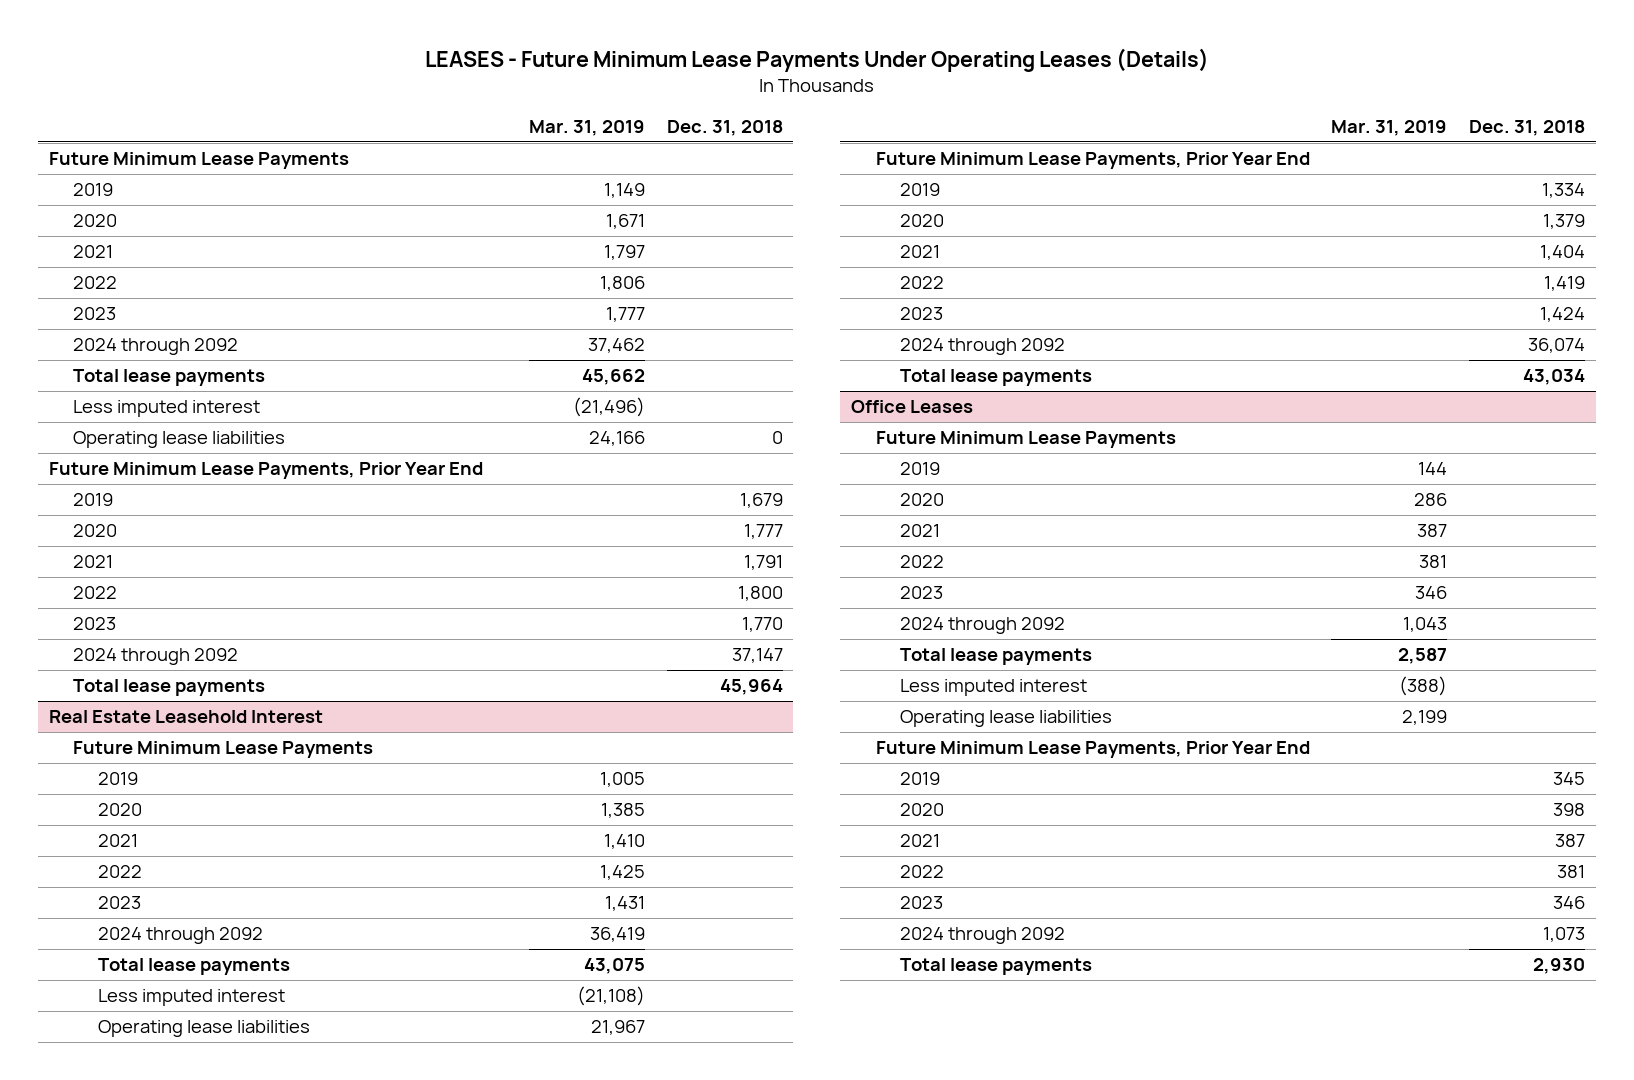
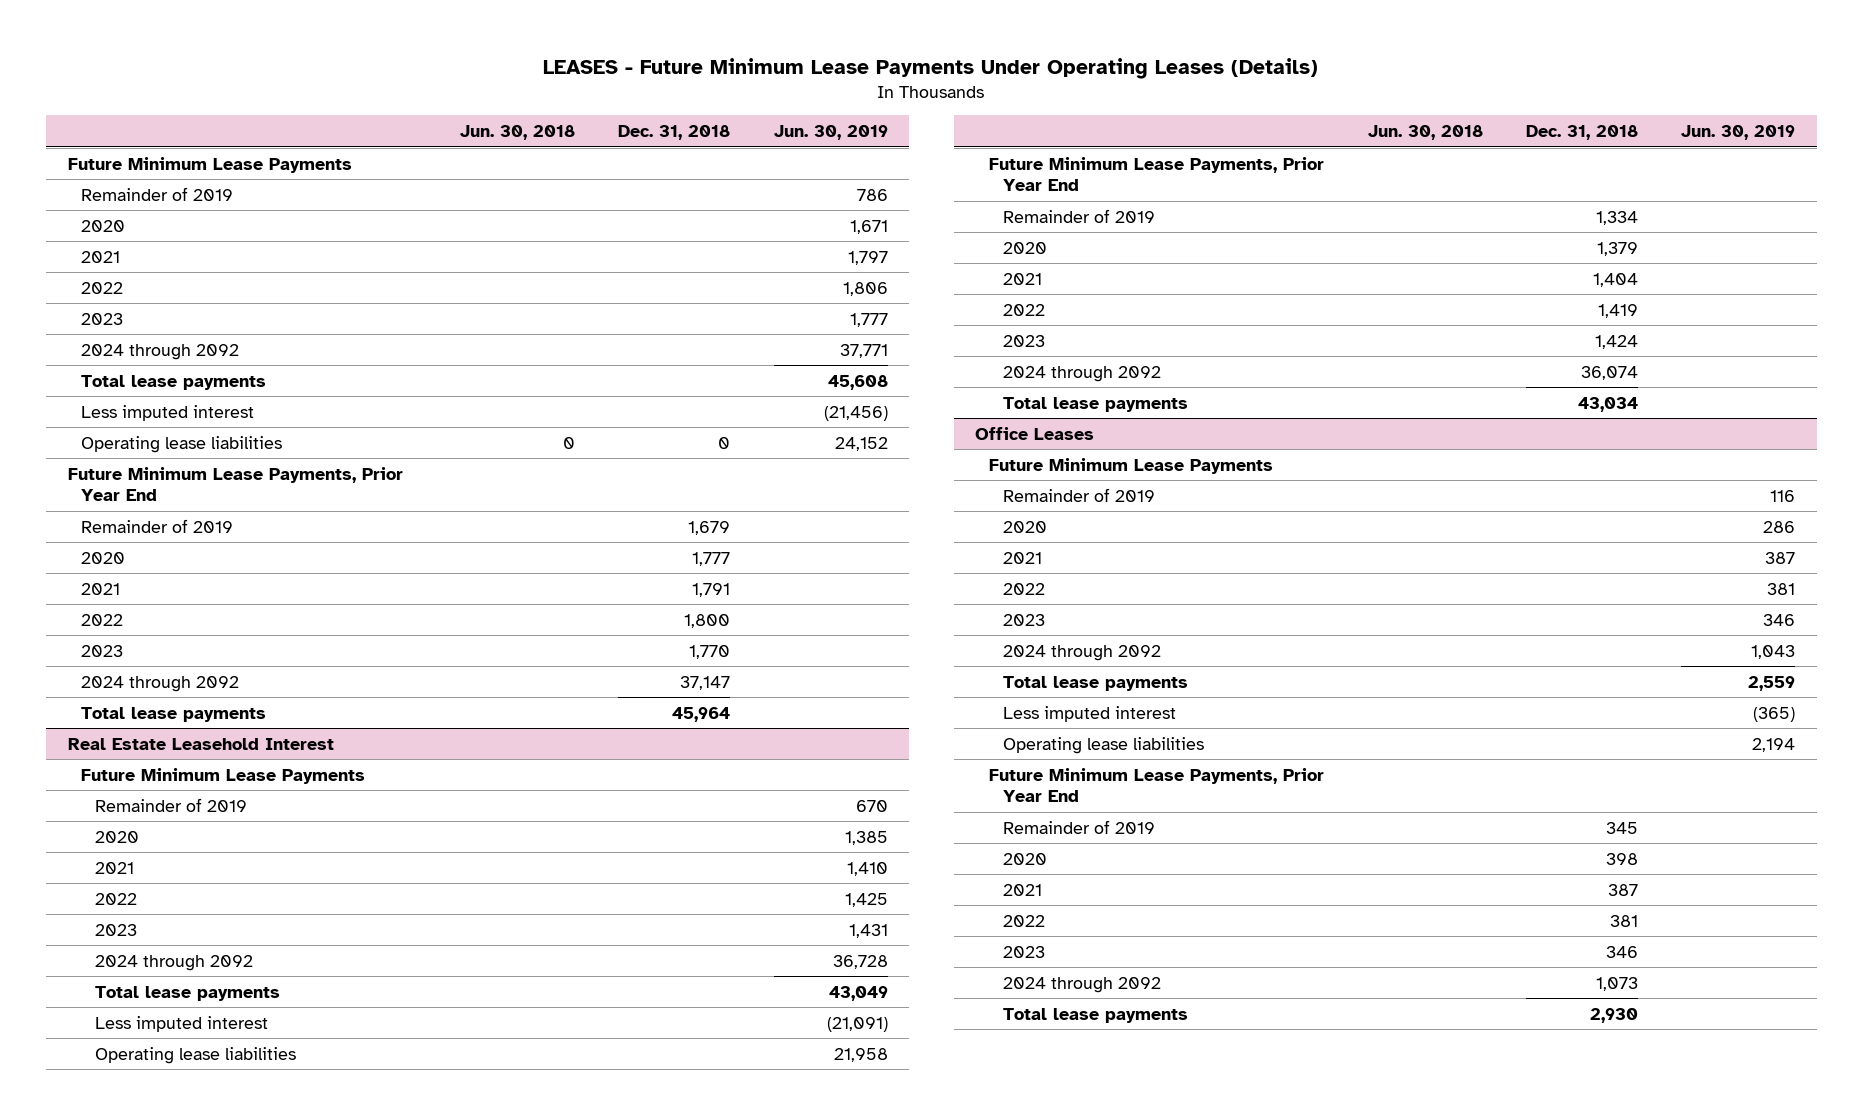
- | Mar. 31, 2019 | Dec. 31, 2018
+ | Jun. 30, 2018 | Dec. 31, 2018 | Jun. 30, 2019
- 2019 | 1,149 |
+ Remainder of 2019 | | | 786
- 2019 | | 1,679
+ Remainder of 2019 | | 1,679 |
@ Real Estate Leasehold Interest
- 2019 | 1,005 |
+ Remainder of 2019 | | | 670
- 2019 | | 1,334
+ Remainder of 2019 | | 1,334 |
@ Office Leases
- 2019 | 144 |
+ Remainder of 2019 | | | 116
- 2019 | | 345
+ Remainder of 2019 | | 345 |

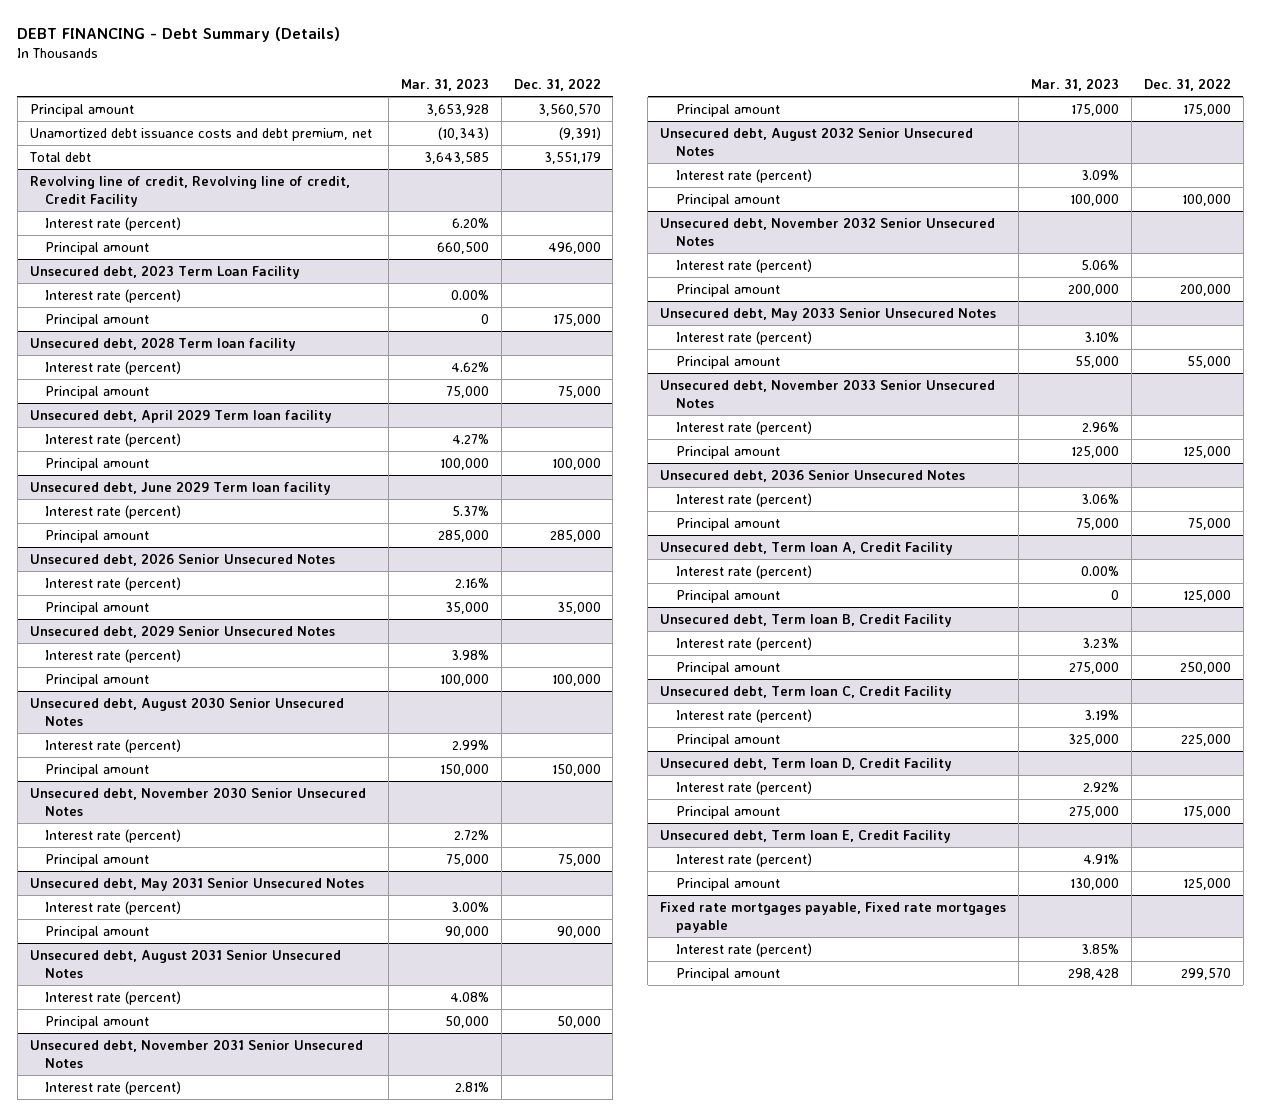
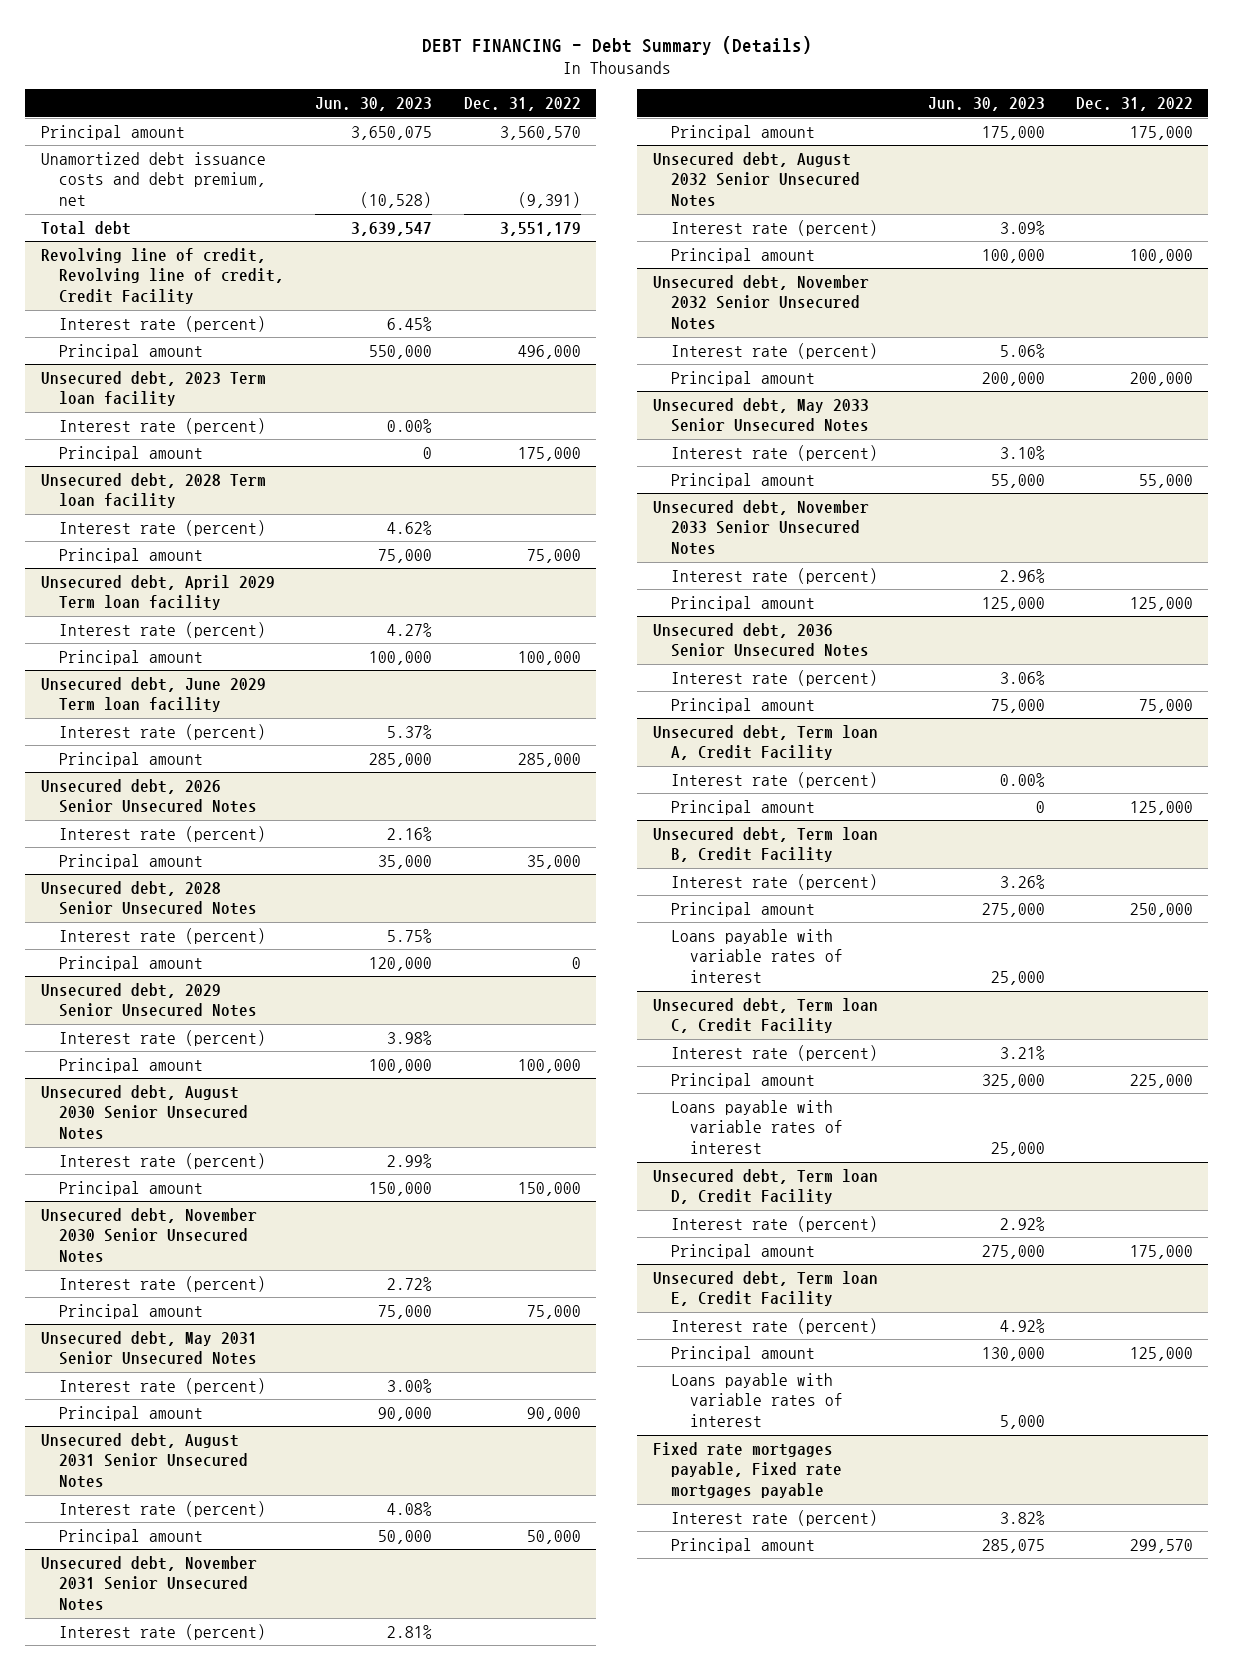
- | Mar. 31, 2023 | Dec. 31, 2022
+ | Jun. 30, 2023 | Dec. 31, 2022
- Unsecured debt, 2023 Term Loan Facility
+ Unsecured debt, 2023 Term loan facility
+ Unsecured debt, 2028 Senior Unsecured Notes
+ Interest rate (percent) | 5.75% |
+ Principal amount | 120,000 | 0
@ Unsecured debt, Term loan B, Credit Facility
+ Loans payable with variable rates of interest | 25,000 |
@ Unsecured debt, Term loan C, Credit Facility
+ Loans payable with variable rates of interest | 25,000 |
@ Unsecured debt, Term loan E, Credit Facility
+ Loans payable with variable rates of interest | 5,000 |

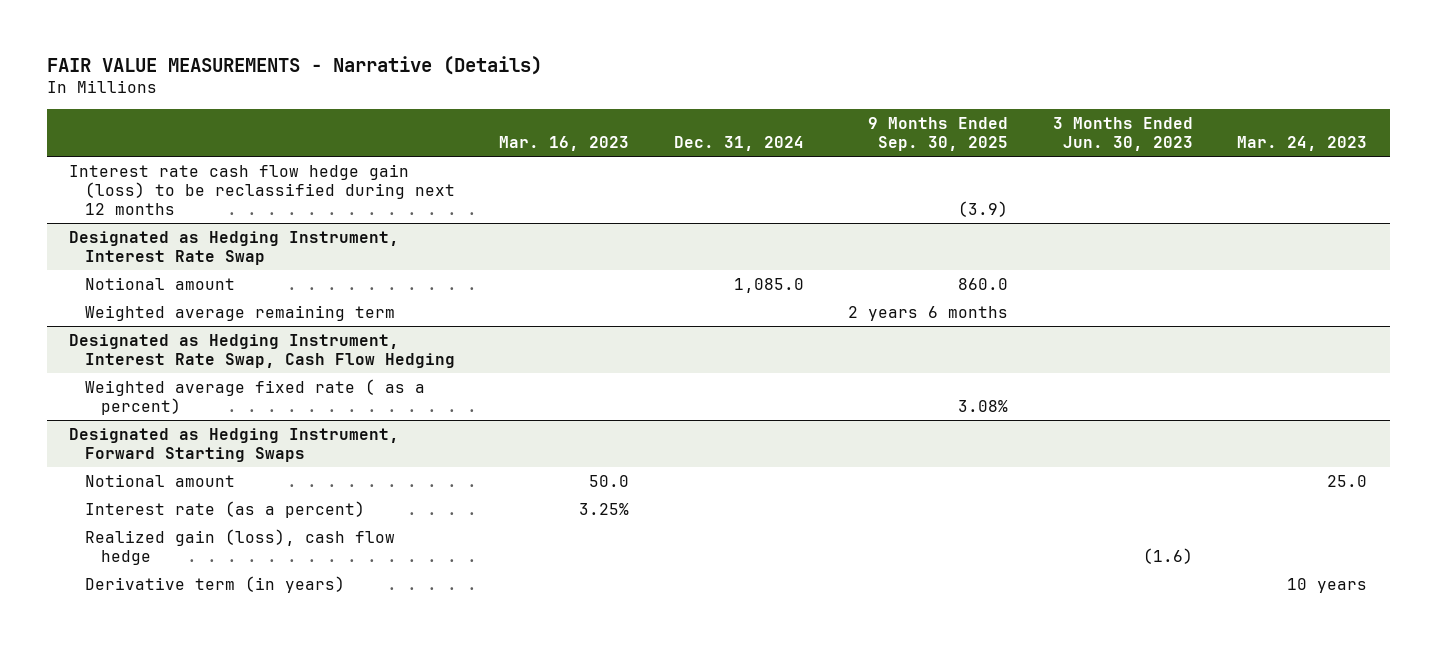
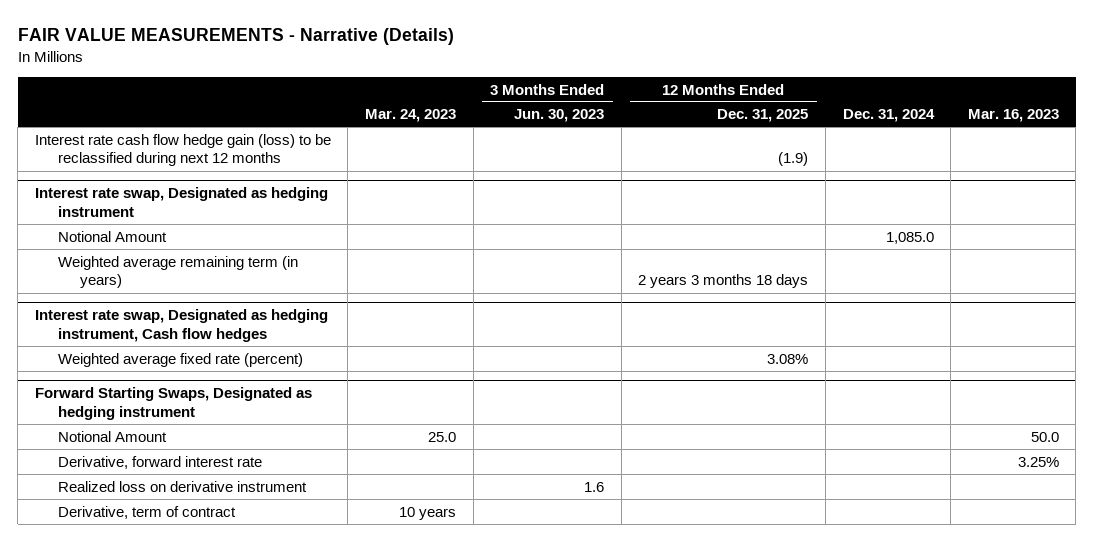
- | Mar. 16, 2023 | Dec. 31, 2024 | 9 Months Ended Sep. 30, 2025 | 3 Months Ended Jun. 30, 2023 | Mar. 24, 2023
+ | Mar. 24, 2023 | 3 Months Ended Jun. 30, 2023 | 12 Months Ended Dec. 31, 2025 | Dec. 31, 2024 | Mar. 16, 2023
- Designated as Hedging Instrument, Interest Rate Swap
- Notional amount | | 1,085.0 | 860.0 | |
- Weighted average remaining term | | | 2 years 6 months | |
- Designated as Hedging Instrument, Interest Rate Swap, Cash Flow Hedging
- Weighted average fixed rate ( as a percent) | | | 3.08% | |
- Designated as Hedging Instrument, Forward Starting Swaps
- Notional amount | 50.0 | | | | 25.0
- Interest rate (as a percent) | 3.25% | | | |
- Realized gain (loss), cash flow hedge | | | | (1.6) |
- Derivative term (in years) | | | | | 10 years
+ Interest rate swap, Designated as hedging instrument
+ Notional Amount | | | | 1,085.0 |
+ Weighted average remaining term (in years) | | | 2 years 3 months 18 days | |
+ Interest rate swap, Designated as hedging instrument, Cash flow hedges
+ Weighted average fixed rate (percent) | | | 3.08% | |
+ Forward Starting Swaps, Designated as hedging instrument
+ Notional Amount | 25.0 | | | | 50.0
+ Derivative, forward interest rate | | | | | 3.25%
+ Realized loss on derivative instrument | | 1.6 | | |
+ Derivative, term of contract | 10 years | | | |

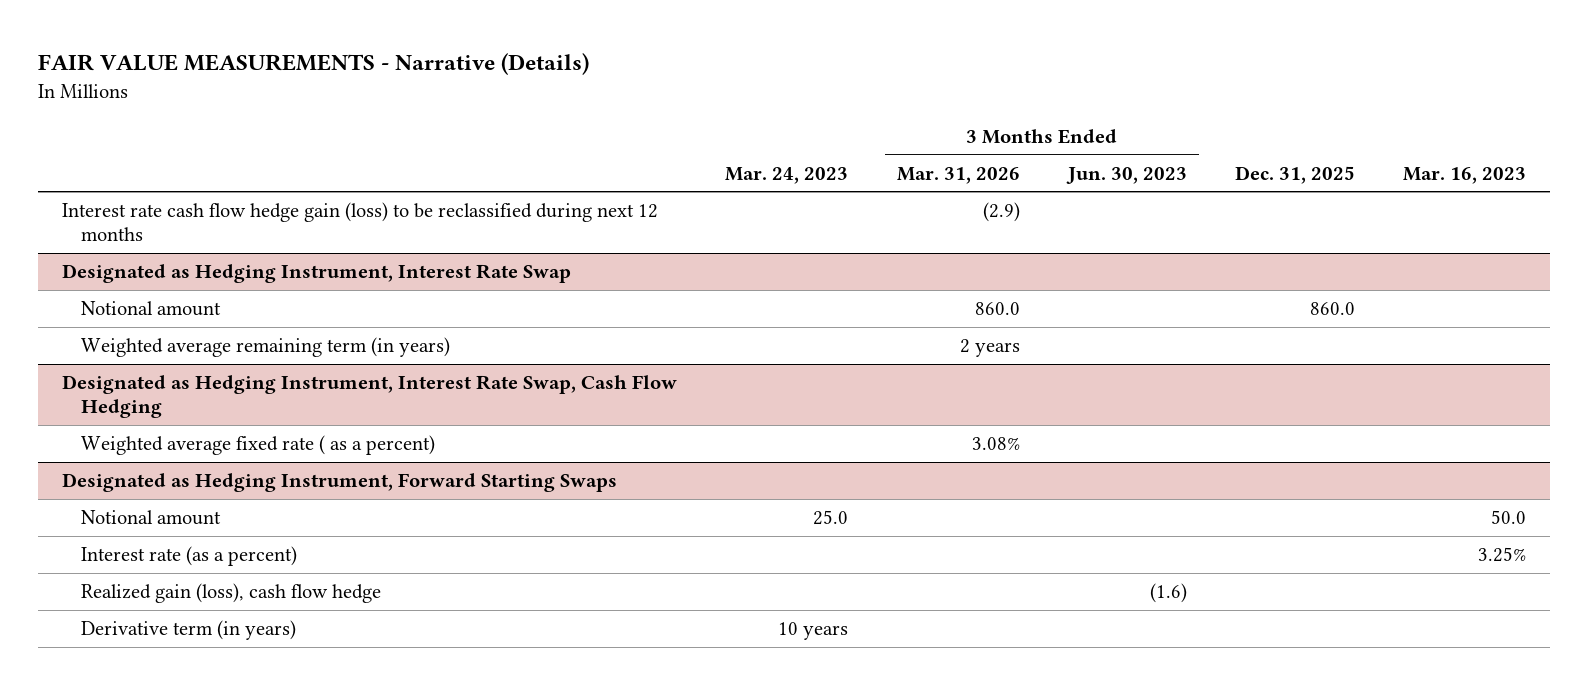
- | Mar. 24, 2023 | 3 Months Ended Jun. 30, 2023 | 12 Months Ended Dec. 31, 2025 | Dec. 31, 2024 | Mar. 16, 2023
+ | Mar. 24, 2023 | 3 Months Ended Mar. 31, 2026 | 3 Months Ended Jun. 30, 2023 | Dec. 31, 2025 | Mar. 16, 2023
- Interest rate swap, Designated as hedging instrument
- Notional Amount | | | | 1,085.0 |
+ Designated as Hedging Instrument, Interest Rate Swap
+ Notional amount | | 860.0 | | 860.0 |
- Interest rate swap, Designated as hedging instrument, Cash flow hedges
- Weighted average fixed rate (percent) | | | 3.08% | |
- Forward Starting Swaps, Designated as hedging instrument
- Notional Amount | 25.0 | | | | 50.0
- Derivative, forward interest rate | | | | | 3.25%
- Realized loss on derivative instrument | | 1.6 | | |
- Derivative, term of contract | 10 years | | | |
+ Designated as Hedging Instrument, Interest Rate Swap, Cash Flow Hedging
+ Weighted average fixed rate ( as a percent) | | 3.08% | | |
+ Designated as Hedging Instrument, Forward Starting Swaps
+ Notional amount | 25.0 | | | | 50.0
+ Interest rate (as a percent) | | | | | 3.25%
+ Realized gain (loss), cash flow hedge | | | (1.6) | |
+ Derivative term (in years) | 10 years | | | |

